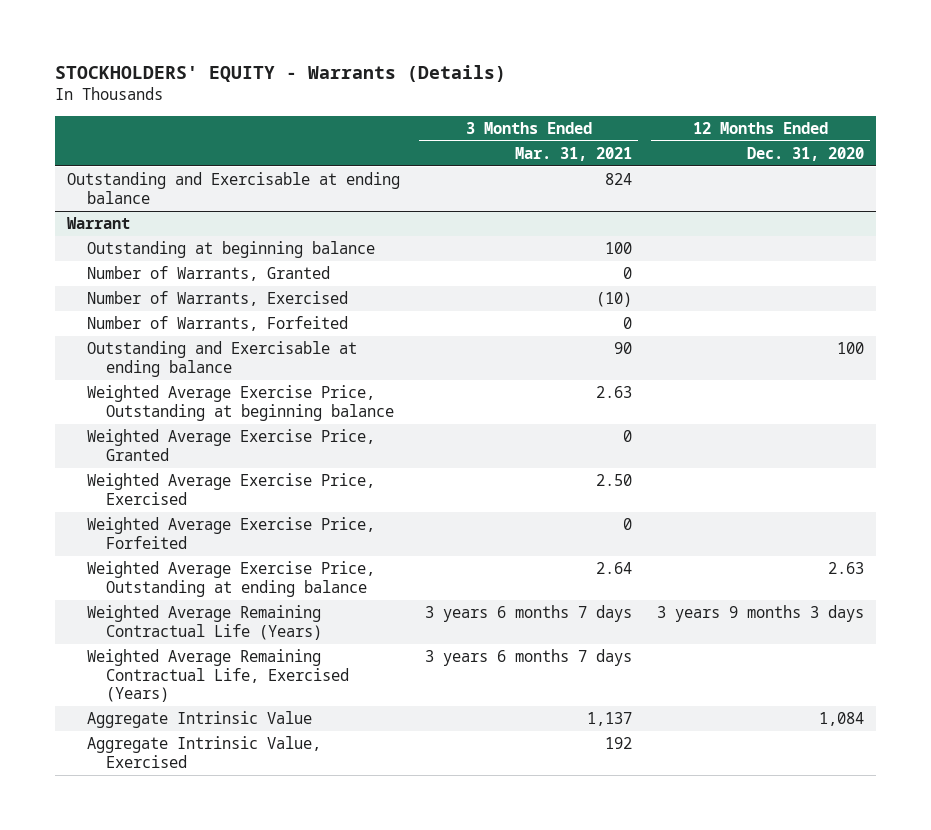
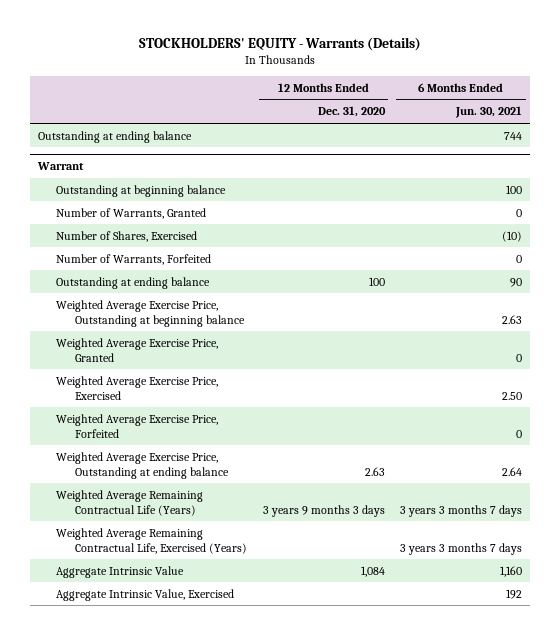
- | 3 Months Ended Mar. 31, 2021 | 12 Months Ended Dec. 31, 2020
+ | 12 Months Ended Dec. 31, 2020 | 6 Months Ended Jun. 30, 2021
- Outstanding and Exercisable at ending balance | 824 |
+ Outstanding at ending balance | | 744
@ Warrant
- Number of Warrants, Exercised | (10) |
+ Number of Shares, Exercised | | (10)
- Outstanding and Exercisable at ending balance | 90 | 100
+ Outstanding at ending balance | 100 | 90

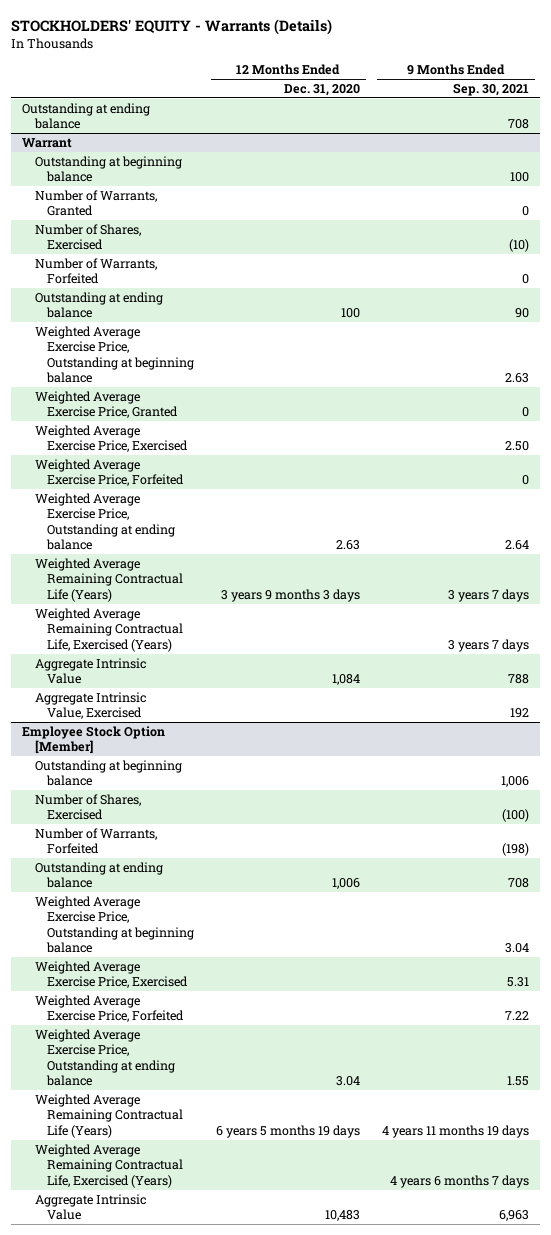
- | 12 Months Ended Dec. 31, 2020 | 6 Months Ended Jun. 30, 2021
+ | 12 Months Ended Dec. 31, 2020 | 9 Months Ended Sep. 30, 2021
+ Employee Stock Option [Member]
+ Outstanding at beginning balance | | 1,006
+ Number of Shares, Exercised | | (100)
+ Number of Warrants, Forfeited | | (198)
+ Outstanding at ending balance | 1,006 | 708
+ Weighted Average Exercise Price, Outstanding at beginning balance | | 3.04
+ Weighted Average Exercise Price, Exercised | | 5.31
+ Weighted Average Exercise Price, Forfeited | | 7.22
+ Weighted Average Exercise Price, Outstanding at ending balance | 3.04 | 1.55
+ Weighted Average Remaining Contractual Life (Years) | 6 years 5 months 19 days | 4 years 11 months 19 days
+ Weighted Average Remaining Contractual Life, Exercised (Years) | | 4 years 6 months 7 days
+ Aggregate Intrinsic Value | 10,483 | 6,963

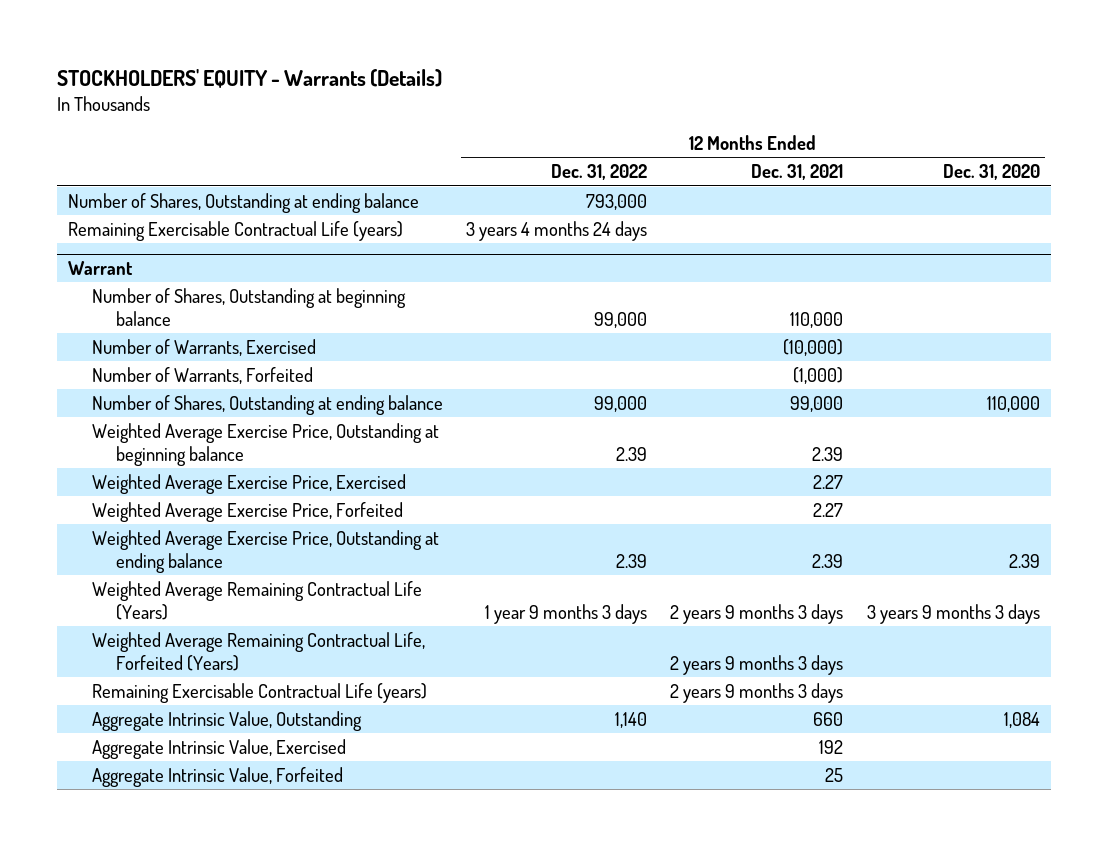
- | 12 Months Ended Dec. 31, 2020 | 9 Months Ended Sep. 30, 2021
+ | 12 Months Ended Dec. 31, 2022 | 12 Months Ended Dec. 31, 2021 | 12 Months Ended Dec. 31, 2020
- Outstanding at ending balance | | 708
+ Number of Shares, Outstanding at ending balance | 793,000 | |
+ Remaining Exercisable Contractual Life (years) | 3 years 4 months 24 days | |
@ Warrant
- Outstanding at beginning balance | | 100
- Number of Warrants, Granted | | 0
- Number of Shares, Exercised | | (10)
+ Number of Shares, Outstanding at beginning balance | 99,000 | 110,000 |
+ Number of Warrants, Exercised | | (10,000) |
- Outstanding at ending balance | 100 | 90
+ Number of Shares, Outstanding at ending balance | 99,000 | 99,000 | 110,000
- Weighted Average Exercise Price, Granted | | 0
- Weighted Average Exercise Price, Outstanding at ending balance | 2.63 | 2.64
+ Weighted Average Exercise Price, Outstanding at ending balance | 2.39 | 2.39 | 2.39
- Weighted Average Remaining Contractual Life, Exercised (Years) | | 3 years 7 days
- Aggregate Intrinsic Value | 1,084 | 788
+ Weighted Average Remaining Contractual Life, Forfeited (Years) | | 2 years 9 months 3 days |
+ Remaining Exercisable Contractual Life (years) | | 2 years 9 months 3 days |
+ Aggregate Intrinsic Value, Outstanding | 1,140 | 660 | 1,084
- Employee Stock Option [Member]
- Outstanding at beginning balance | | 1,006
- Number of Shares, Exercised | | (100)
- Number of Warrants, Forfeited | | (198)
- Outstanding at ending balance | 1,006 | 708
- Weighted Average Exercise Price, Outstanding at beginning balance | | 3.04
- Weighted Average Exercise Price, Exercised | | 5.31
- Weighted Average Exercise Price, Forfeited | | 7.22
- Weighted Average Exercise Price, Outstanding at ending balance | 3.04 | 1.55
- Weighted Average Remaining Contractual Life (Years) | 6 years 5 months 19 days | 4 years 11 months 19 days
- Weighted Average Remaining Contractual Life, Exercised (Years) | | 4 years 6 months 7 days
- Aggregate Intrinsic Value | 10,483 | 6,963
@ Warrant
+ Aggregate Intrinsic Value, Forfeited | | 25 |

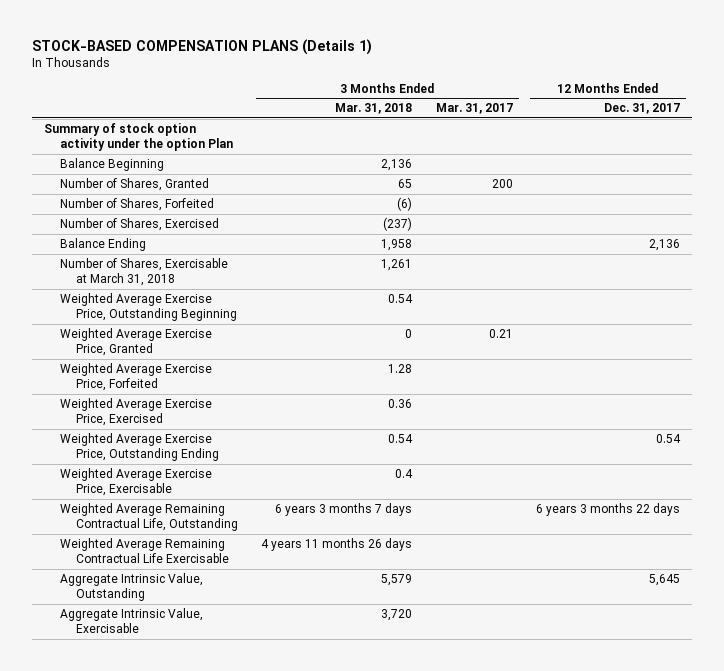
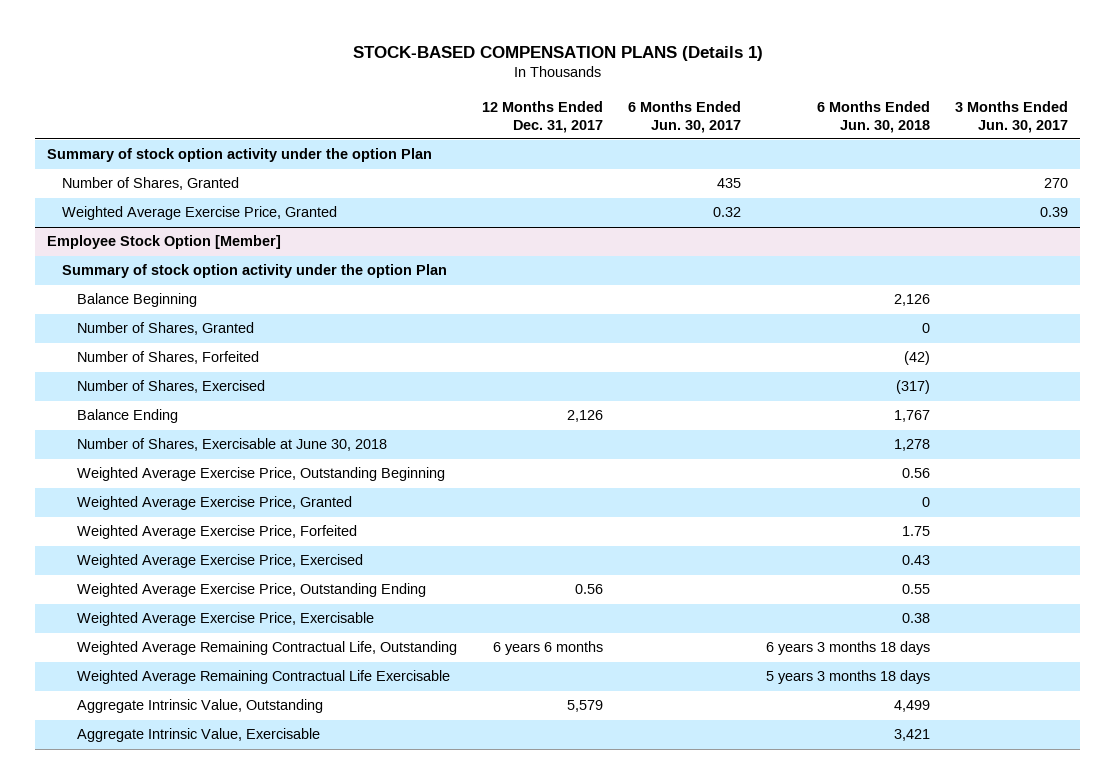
- | 3 Months Ended Mar. 31, 2018 | 3 Months Ended Mar. 31, 2017 | 12 Months Ended Dec. 31, 2017
+ | 12 Months Ended Dec. 31, 2017 | 6 Months Ended Jun. 30, 2017 | 6 Months Ended Jun. 30, 2018 | 3 Months Ended Jun. 30, 2017
- Balance Beginning | 2,136 | |
- Number of Shares, Forfeited | (6) | |
- Number of Shares, Exercised | (237) | |
- Balance Ending | 1,958 | | 2,136
- Number of Shares, Exercisable at March 31, 2018 | 1,261 | |
- Weighted Average Exercise Price, Outstanding Beginning | 0.54 | |
- Weighted Average Exercise Price, Forfeited | 1.28 | |
- Weighted Average Exercise Price, Exercised | 0.36 | |
- Weighted Average Exercise Price, Outstanding Ending | 0.54 | | 0.54
- Weighted Average Exercise Price, Exercisable | 0.4 | |
- Weighted Average Remaining Contractual Life, Outstanding | 6 years 3 months 7 days | | 6 years 3 months 22 days
- Weighted Average Remaining Contractual Life Exercisable | 4 years 11 months 26 days | |
- Aggregate Intrinsic Value, Outstanding | 5,579 | | 5,645
- Aggregate Intrinsic Value, Exercisable | 3,720 | |
+ Employee Stock Option [Member]
+ Summary of stock option activity under the option Plan
+ Balance Beginning | | | 2,126 |
+ Number of Shares, Granted | | | 0 |
+ Number of Shares, Forfeited | | | (42) |
+ Number of Shares, Exercised | | | (317) |
+ Balance Ending | 2,126 | | 1,767 |
+ Number of Shares, Exercisable at June 30, 2018 | | | 1,278 |
+ Weighted Average Exercise Price, Outstanding Beginning | | | 0.56 |
+ Weighted Average Exercise Price, Granted | | | 0 |
+ Weighted Average Exercise Price, Forfeited | | | 1.75 |
+ Weighted Average Exercise Price, Exercised | | | 0.43 |
+ Weighted Average Exercise Price, Outstanding Ending | 0.56 | | 0.55 |
+ Weighted Average Exercise Price, Exercisable | | | 0.38 |
+ Weighted Average Remaining Contractual Life, Outstanding | 6 years 6 months | | 6 years 3 months 18 days |
+ Weighted Average Remaining Contractual Life Exercisable | | | 5 years 3 months 18 days |
+ Aggregate Intrinsic Value, Outstanding | 5,579 | | 4,499 |
+ Aggregate Intrinsic Value, Exercisable | | | 3,421 |

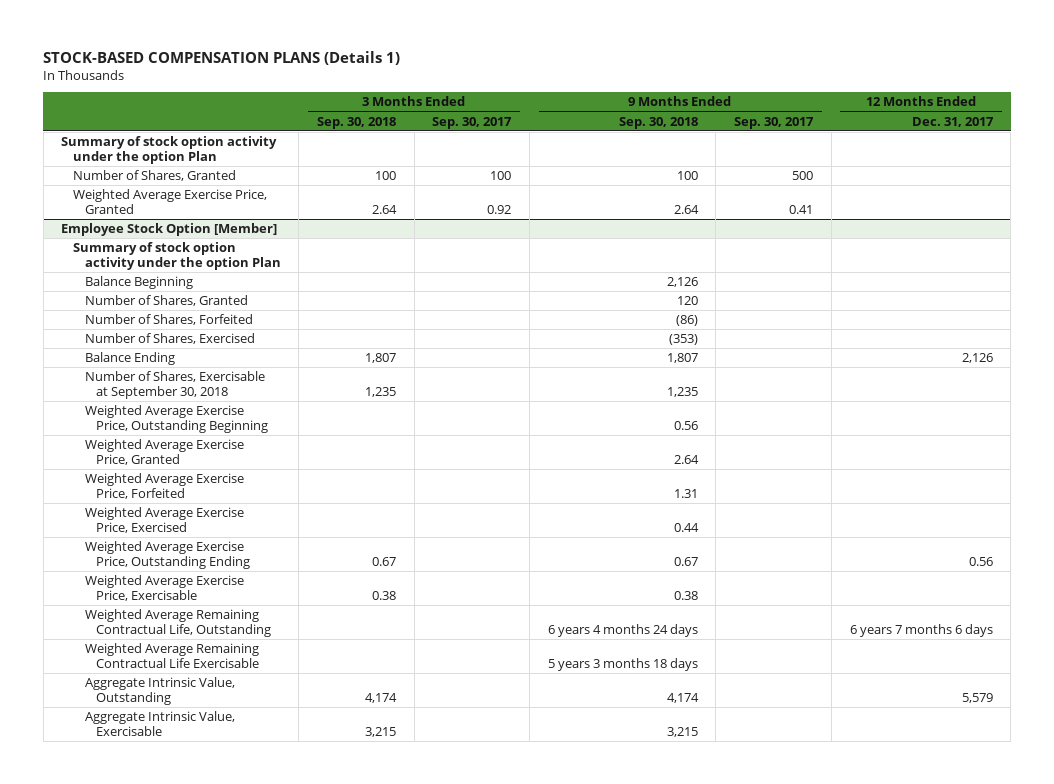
- | 12 Months Ended Dec. 31, 2017 | 6 Months Ended Jun. 30, 2017 | 6 Months Ended Jun. 30, 2018 | 3 Months Ended Jun. 30, 2017
+ | 3 Months Ended Sep. 30, 2018 | 3 Months Ended Sep. 30, 2017 | 9 Months Ended Sep. 30, 2018 | 9 Months Ended Sep. 30, 2017 | 12 Months Ended Dec. 31, 2017
@ Employee Stock Option [Member]
- Number of Shares, Exercisable at June 30, 2018 | | | 1,278 |
+ Number of Shares, Exercisable at September 30, 2018 | 1,235 | | 1,235 | |
- Weighted Average Remaining Contractual Life, Outstanding | 6 years 6 months | | 6 years 3 months 18 days |
+ Weighted Average Remaining Contractual Life, Outstanding | | | 6 years 4 months 24 days | | 6 years 7 months 6 days

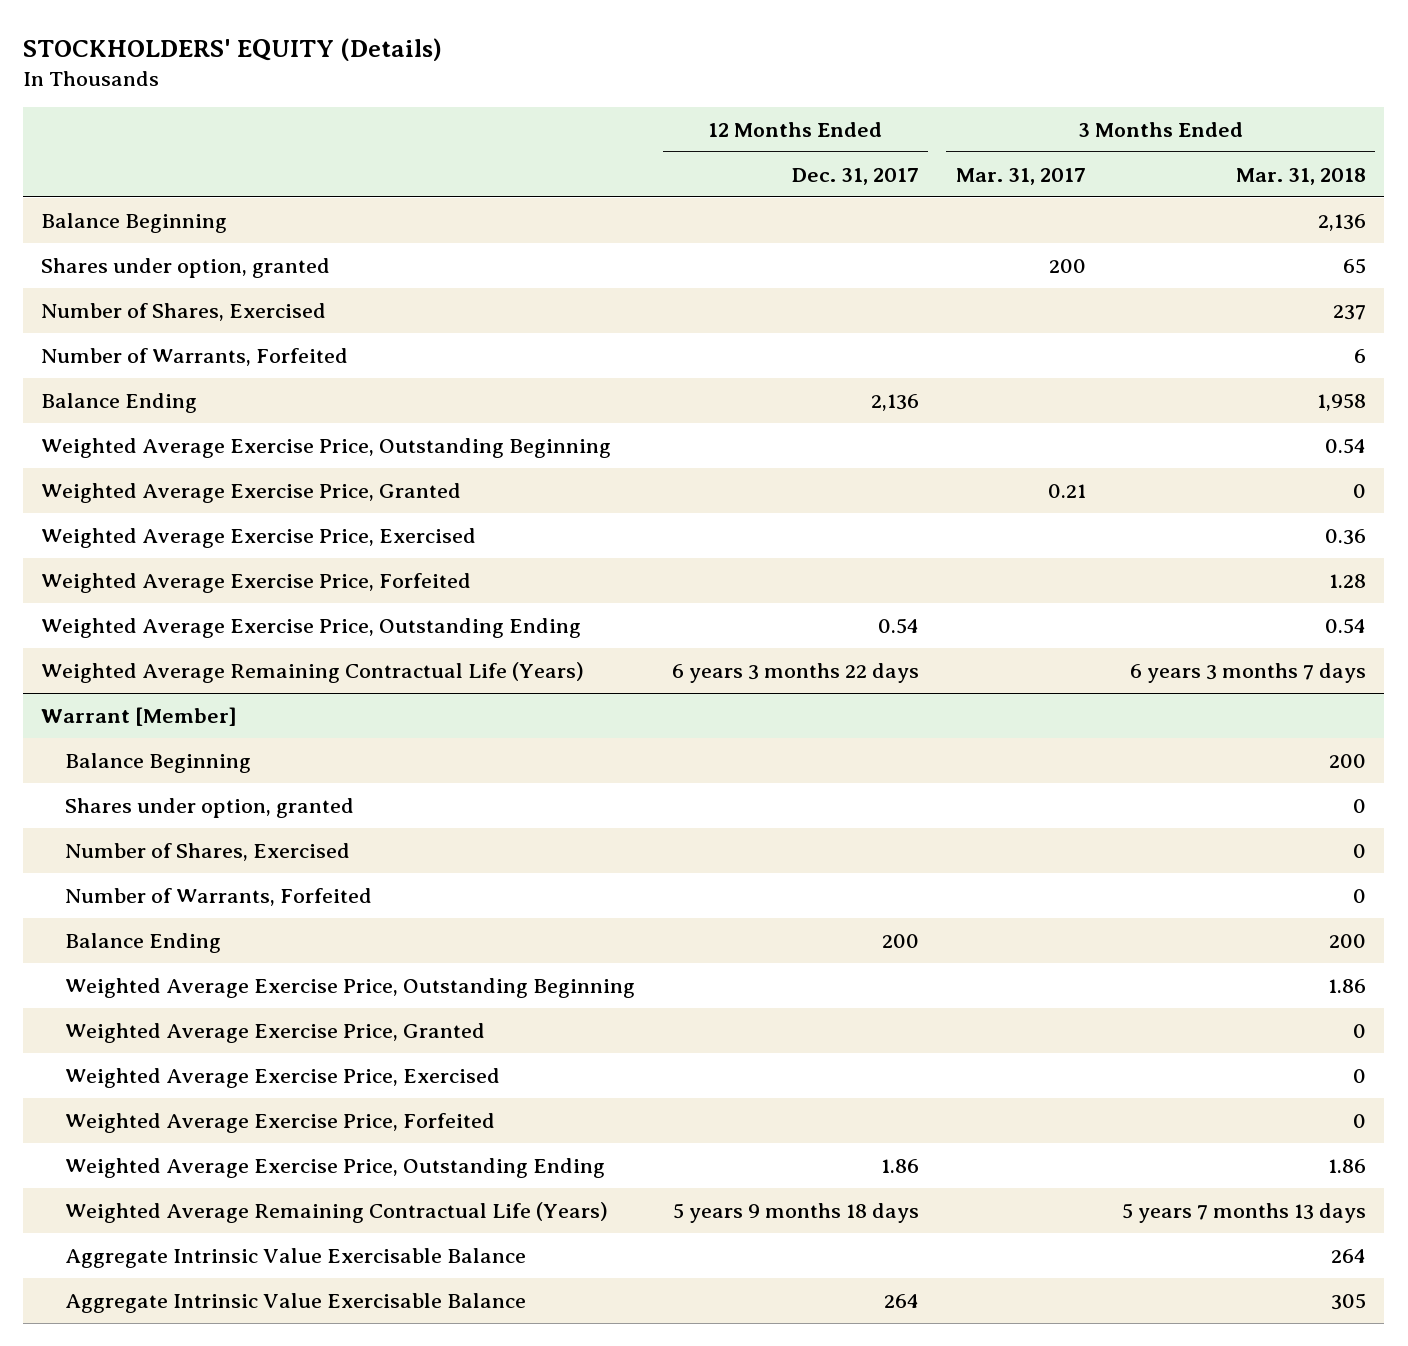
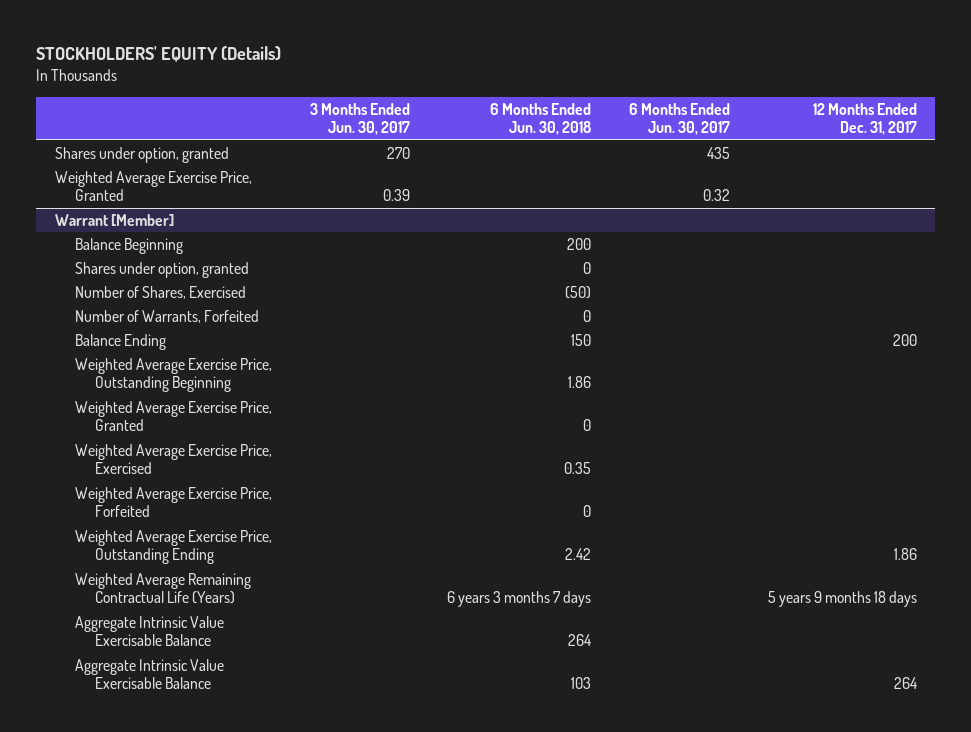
- | 12 Months Ended Dec. 31, 2017 | 3 Months Ended Mar. 31, 2017 | 3 Months Ended Mar. 31, 2018
+ | 3 Months Ended Jun. 30, 2017 | 6 Months Ended Jun. 30, 2018 | 6 Months Ended Jun. 30, 2017 | 12 Months Ended Dec. 31, 2017
- Balance Beginning | | | 2,136
- Number of Shares, Exercised | | | 237
- Number of Warrants, Forfeited | | | 6
- Balance Ending | 2,136 | | 1,958
- Weighted Average Exercise Price, Outstanding Beginning | | | 0.54
- Weighted Average Exercise Price, Exercised | | | 0.36
- Weighted Average Exercise Price, Forfeited | | | 1.28
- Weighted Average Exercise Price, Outstanding Ending | 0.54 | | 0.54
- Weighted Average Remaining Contractual Life (Years) | 6 years 3 months 22 days | | 6 years 3 months 7 days

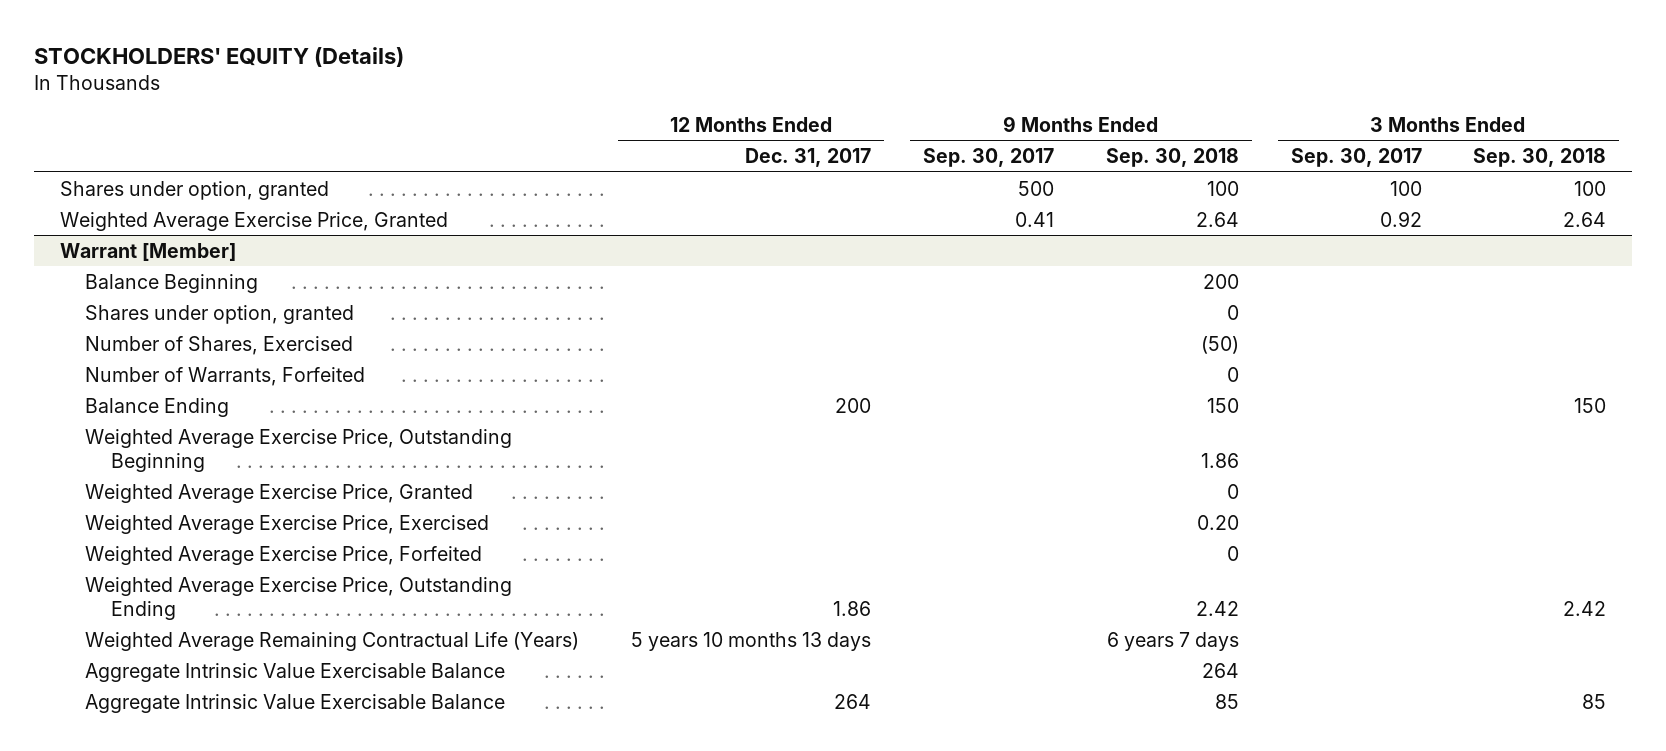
- | 3 Months Ended Jun. 30, 2017 | 6 Months Ended Jun. 30, 2018 | 6 Months Ended Jun. 30, 2017 | 12 Months Ended Dec. 31, 2017
+ | 12 Months Ended Dec. 31, 2017 | 9 Months Ended Sep. 30, 2017 | 9 Months Ended Sep. 30, 2018 | 3 Months Ended Sep. 30, 2017 | 3 Months Ended Sep. 30, 2018
@ Warrant [Member]
- Weighted Average Remaining Contractual Life (Years) | | 6 years 3 months 7 days | | 5 years 9 months 18 days
+ Weighted Average Remaining Contractual Life (Years) | 5 years 10 months 13 days | | 6 years 7 days | |

